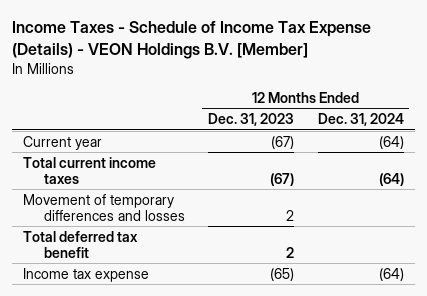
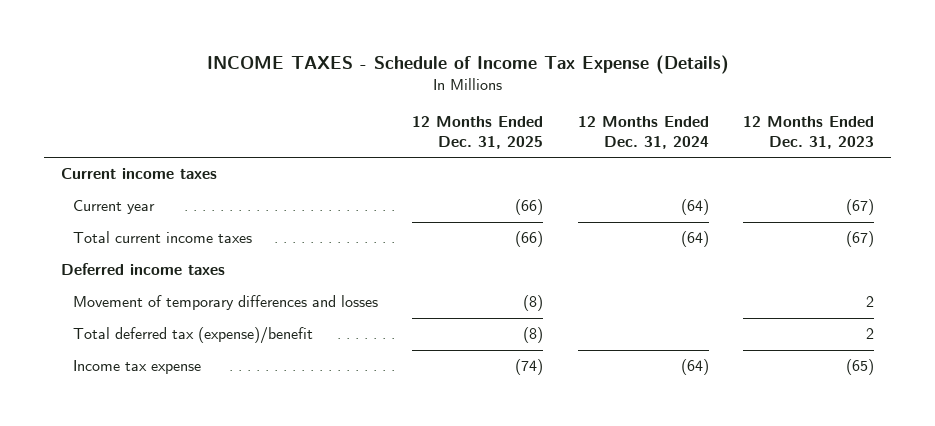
- Income Taxes - Schedule of Income Tax Expense (Details) - VEON Holdings B.V. [Member]
+ INCOME TAXES - Schedule of Income Tax Expense (Details)
- | 12 Months Ended Dec. 31, 2023 | 12 Months Ended Dec. 31, 2024
+ | 12 Months Ended Dec. 31, 2025 | 12 Months Ended Dec. 31, 2024 | 12 Months Ended Dec. 31, 2023
+ Current income taxes
+ Deferred income taxes
- Total deferred tax benefit | 2 |
+ Total deferred tax (expense)/benefit | (8) | | 2

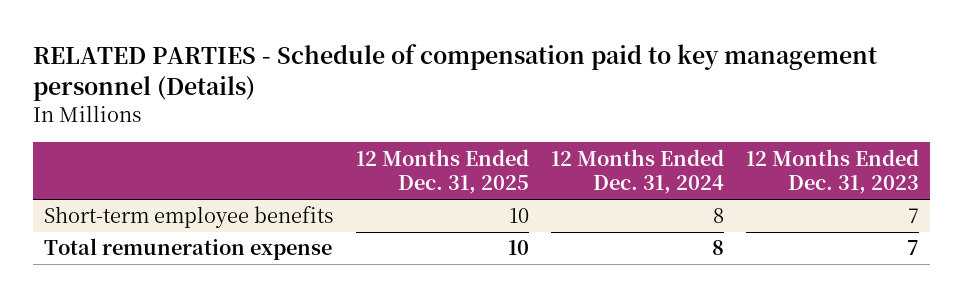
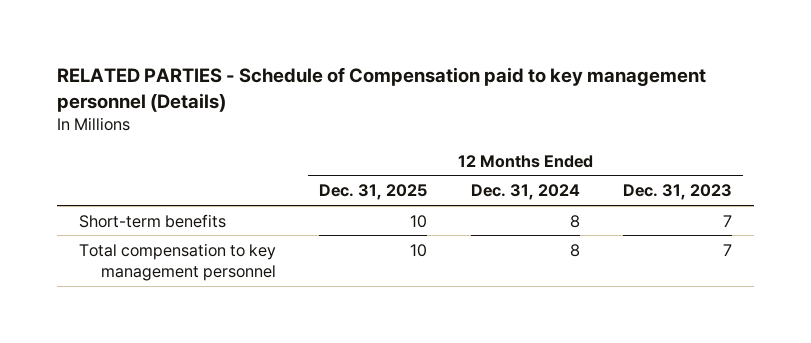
- RELATED PARTIES - Schedule of compensation paid to key management personnel (Details)
+ RELATED PARTIES - Schedule of Compensation paid to key management personnel (Details)
- Short-term employee benefits | 10 | 8 | 7
- Total remuneration expense | 10 | 8 | 7
+ Short-term benefits | 10 | 8 | 7
+ Total compensation to key management personnel | 10 | 8 | 7

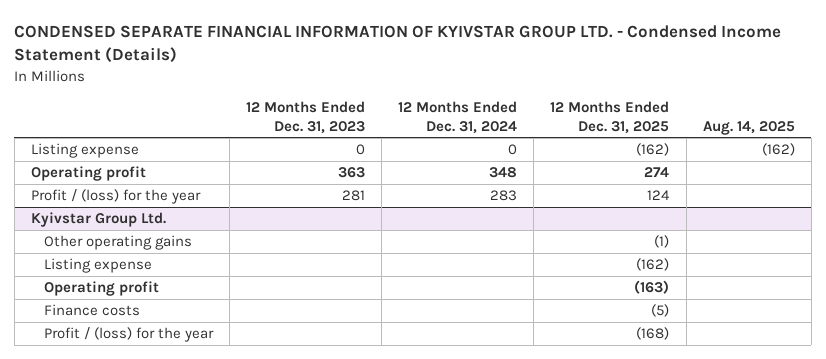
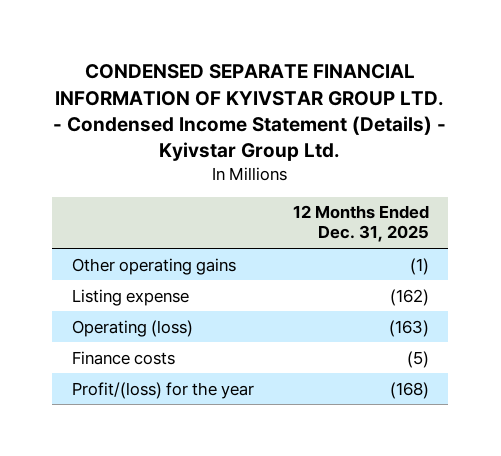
- CONDENSED SEPARATE FINANCIAL INFORMATION OF KYIVSTAR GROUP LTD. - Condensed Income Statement (Details)
+ CONDENSED SEPARATE FINANCIAL INFORMATION OF KYIVSTAR GROUP LTD. - Condensed Income Statement (Details) - Kyivstar Group Ltd.
- | 12 Months Ended Dec. 31, 2023 | 12 Months Ended Dec. 31, 2024 | 12 Months Ended Dec. 31, 2025 | Aug. 14, 2025
+ | 12 Months Ended Dec. 31, 2025
- Listing expense | 0 | 0 | (162) | (162)
- Operating profit | 363 | 348 | 274 |
- Profit / (loss) for the year | 281 | 283 | 124 |
- Kyivstar Group Ltd.
- Operating profit | | | (163) |
+ Operating (loss) | (163)
- Profit / (loss) for the year | | | (168) |
+ Profit/(loss) for the year | (168)

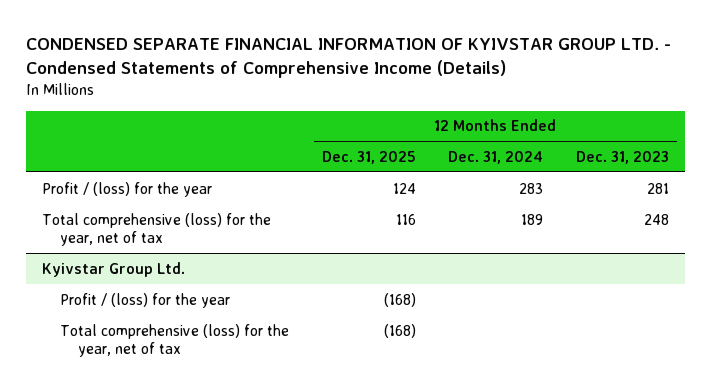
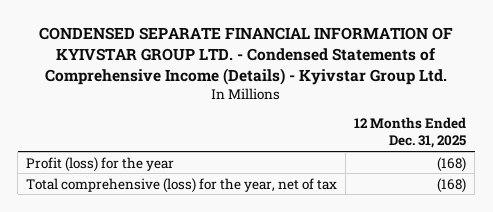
- CONDENSED SEPARATE FINANCIAL INFORMATION OF KYIVSTAR GROUP LTD. - Condensed Statements of Comprehensive Income (Details)
+ CONDENSED SEPARATE FINANCIAL INFORMATION OF KYIVSTAR GROUP LTD. - Condensed Statements of Comprehensive Income (Details) - Kyivstar Group Ltd.
- | 12 Months Ended Dec. 31, 2025 | 12 Months Ended Dec. 31, 2024 | 12 Months Ended Dec. 31, 2023
+ | 12 Months Ended Dec. 31, 2025
- Profit / (loss) for the year | 124 | 283 | 281
- Total comprehensive (loss) for the year, net of tax | 116 | 189 | 248
- Kyivstar Group Ltd.
- Profit / (loss) for the year | (168) | |
+ Profit (loss) for the year | (168)

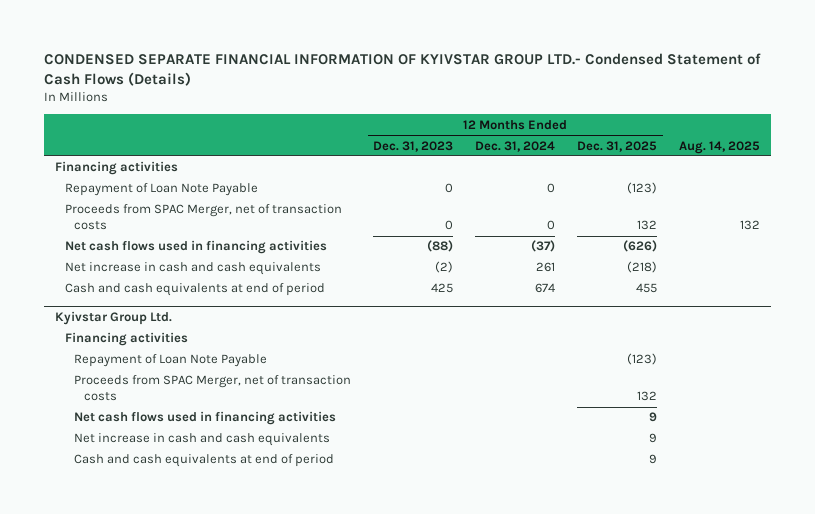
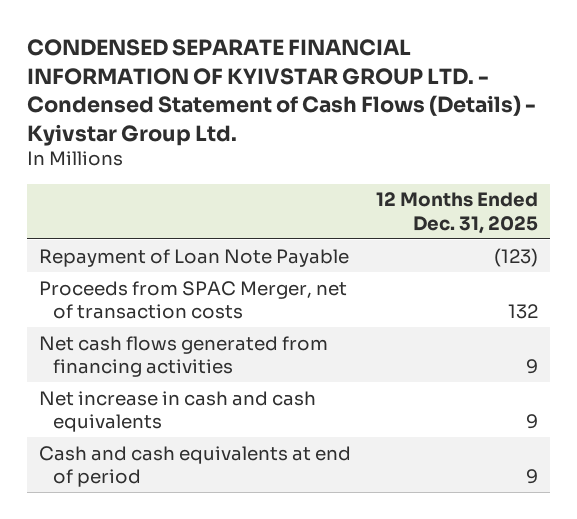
- CONDENSED SEPARATE FINANCIAL INFORMATION OF KYIVSTAR GROUP LTD.- Condensed Statement of Cash Flows (Details)
+ CONDENSED SEPARATE FINANCIAL INFORMATION OF KYIVSTAR GROUP LTD. - Condensed Statement of Cash Flows (Details) - Kyivstar Group Ltd.
- | 12 Months Ended Dec. 31, 2023 | 12 Months Ended Dec. 31, 2024 | 12 Months Ended Dec. 31, 2025 | Aug. 14, 2025
+ | 12 Months Ended Dec. 31, 2025
- Financing activities
- Net cash flows used in financing activities | (88) | (37) | (626) |
- Net increase in cash and cash equivalents | (2) | 261 | (218) |
- Cash and cash equivalents at end of period | 425 | 674 | 455 |
- Kyivstar Group Ltd.
- Financing activities
- Repayment of Loan Note Payable | | | (123) |
- Proceeds from SPAC Merger, net of transaction costs | | | 132 |
- Net cash flows used in financing activities | | | 9 |
+ Net cash flows generated from financing activities | 9

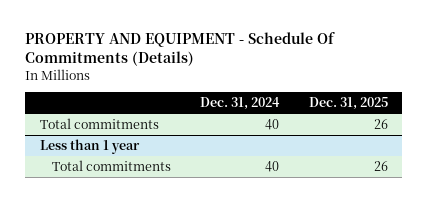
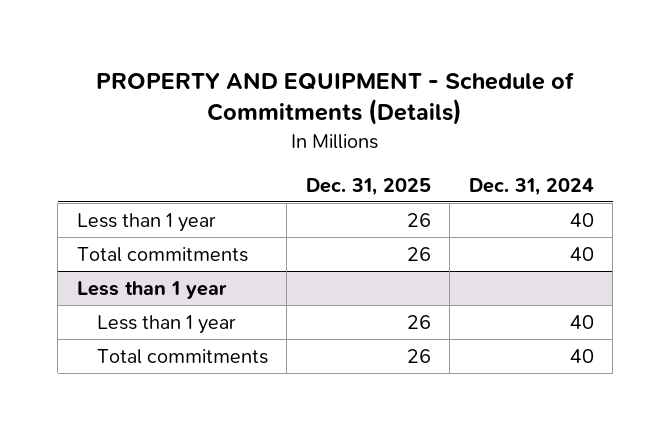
- PROPERTY AND EQUIPMENT - Schedule Of Commitments (Details)
+ PROPERTY AND EQUIPMENT - Schedule of Commitments (Details)
- | Dec. 31, 2024 | Dec. 31, 2025
+ | Dec. 31, 2025 | Dec. 31, 2024
+ Less than 1 year | 26 | 40
@ Less than 1 year
+ Less than 1 year | 26 | 40

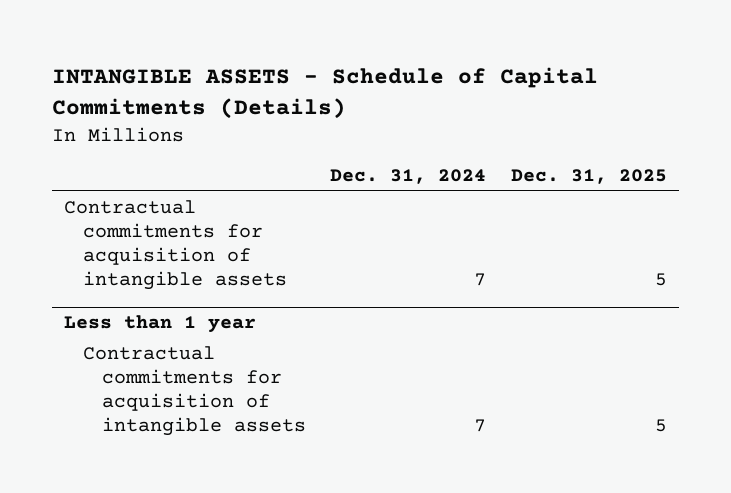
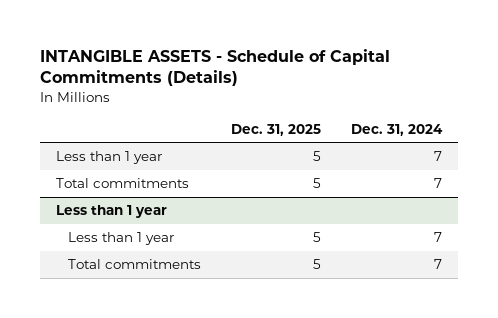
- | Dec. 31, 2024 | Dec. 31, 2025
+ | Dec. 31, 2025 | Dec. 31, 2024
- Contractual commitments for acquisition of intangible assets | 7 | 5
+ Less than 1 year | 5 | 7
+ Total commitments | 5 | 7
@ Less than 1 year
- Contractual commitments for acquisition of intangible assets | 7 | 5
+ Less than 1 year | 5 | 7
+ Total commitments | 5 | 7

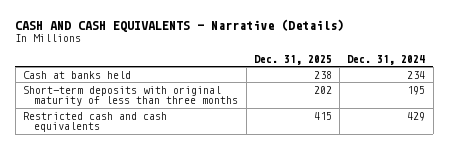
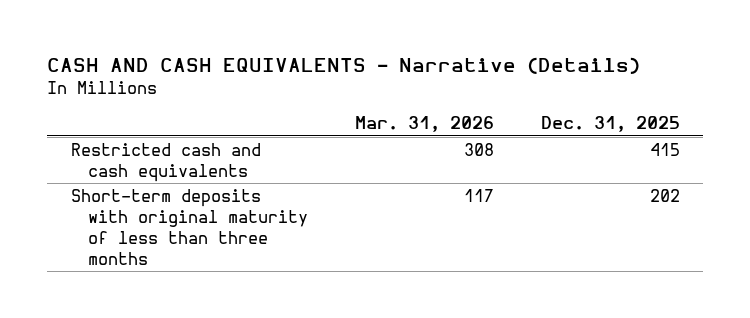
- | Dec. 31, 2025 | Dec. 31, 2024
+ | Mar. 31, 2026 | Dec. 31, 2025
- Cash at banks held | 238 | 234
moved down: Short-term deposits with original maturity of less than three months | 117 | 202

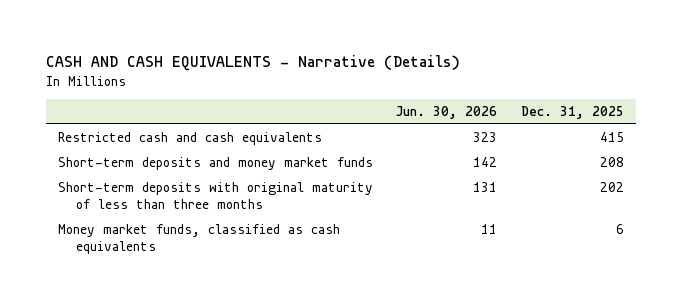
- | Mar. 31, 2026 | Dec. 31, 2025
+ | Jun. 30, 2026 | Dec. 31, 2025
+ Short-term deposits and money market funds | 142 | 208
+ Money market funds, classified as cash equivalents | 11 | 6

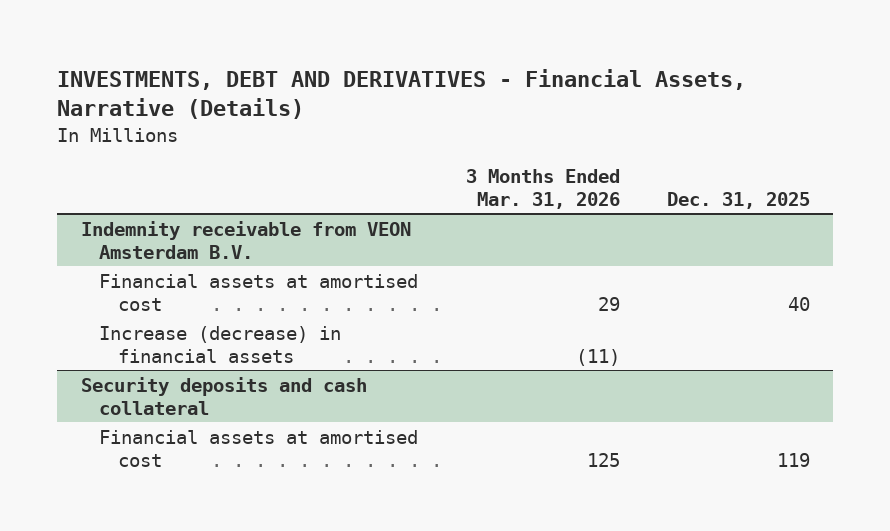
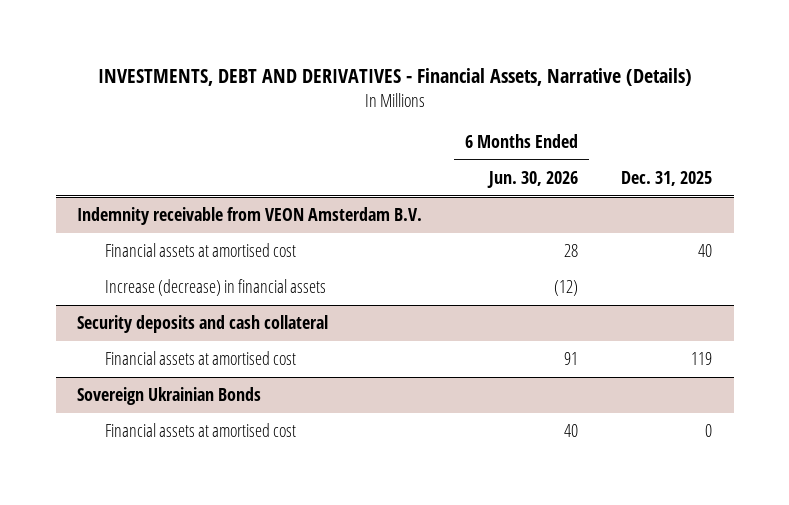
- | 3 Months Ended Mar. 31, 2026 | Dec. 31, 2025
+ | 6 Months Ended Jun. 30, 2026 | Dec. 31, 2025
+ Sovereign Ukrainian Bonds
+ Financial assets at amortised cost | 40 | 0

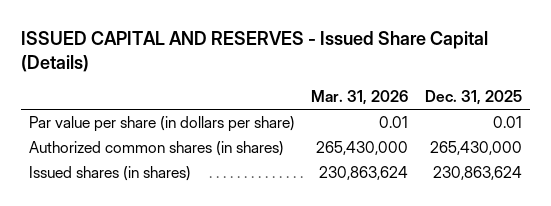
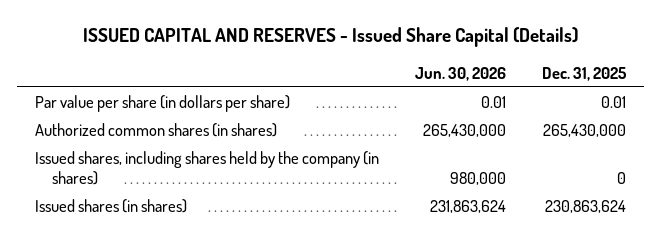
- | Mar. 31, 2026 | Dec. 31, 2025
+ | Jun. 30, 2026 | Dec. 31, 2025
+ Issued shares, including shares held by the company (in shares) | 980,000 | 0

